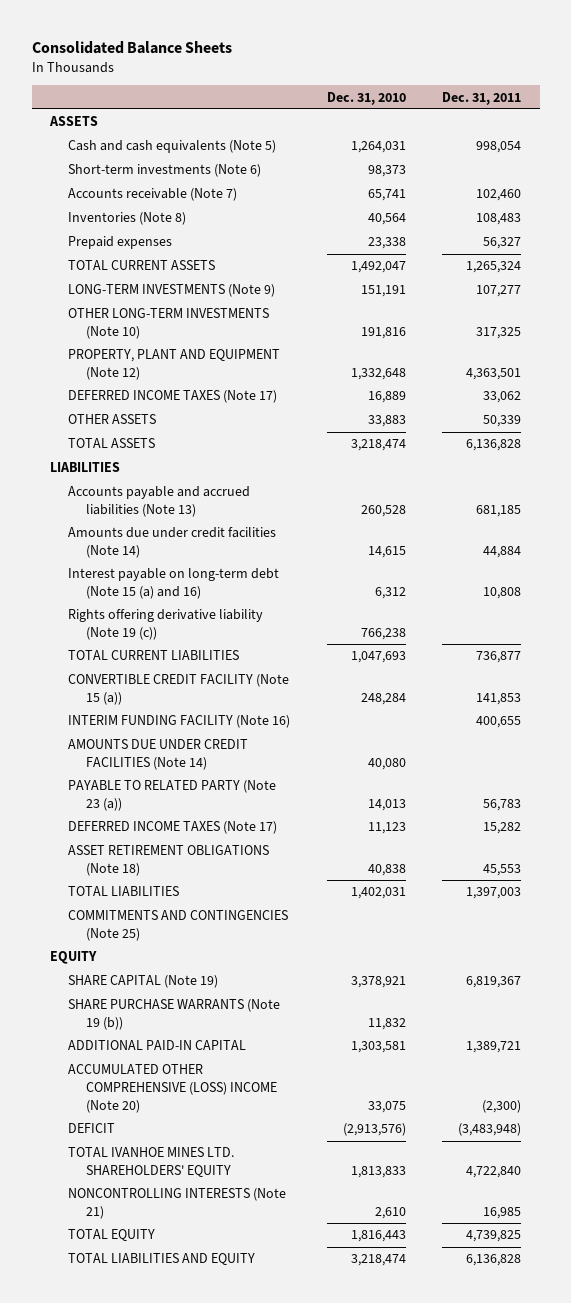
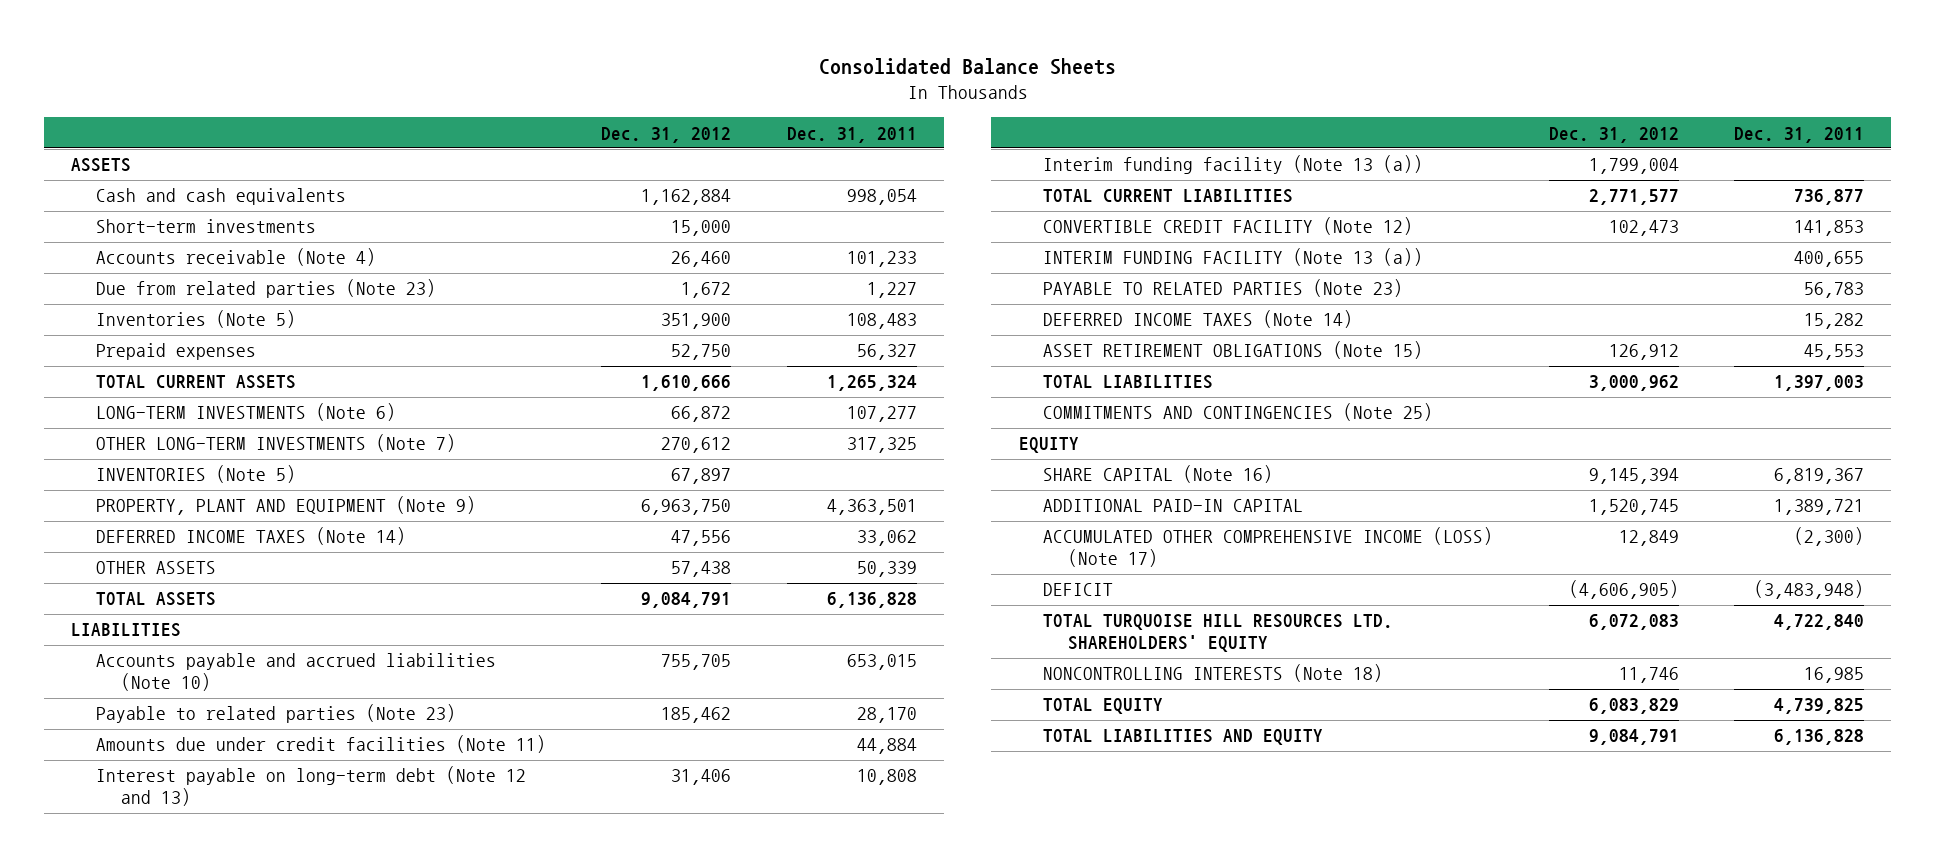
- | Dec. 31, 2010 | Dec. 31, 2011
+ | Dec. 31, 2012 | Dec. 31, 2011
- Cash and cash equivalents (Note 5) | 1,264,031 | 998,054
- Short-term investments (Note 6) | 98,373 |
- Accounts receivable (Note 7) | 65,741 | 102,460
- Inventories (Note 8) | 40,564 | 108,483
+ Cash and cash equivalents | 1,162,884 | 998,054
+ Short-term investments | 15,000 |
+ Accounts receivable (Note 4) | 26,460 | 101,233
+ Due from related parties (Note 23) | 1,672 | 1,227
+ Inventories (Note 5) | 351,900 | 108,483
- LONG-TERM INVESTMENTS (Note 9) | 151,191 | 107,277
- OTHER LONG-TERM INVESTMENTS (Note 10) | 191,816 | 317,325
- PROPERTY, PLANT AND EQUIPMENT (Note 12) | 1,332,648 | 4,363,501
- DEFERRED INCOME TAXES (Note 17) | 16,889 | 33,062
+ LONG-TERM INVESTMENTS (Note 6) | 66,872 | 107,277
+ OTHER LONG-TERM INVESTMENTS (Note 7) | 270,612 | 317,325
+ INVENTORIES (Note 5) | 67,897 |
+ PROPERTY, PLANT AND EQUIPMENT (Note 9) | 6,963,750 | 4,363,501
+ DEFERRED INCOME TAXES (Note 14) | 47,556 | 33,062
- Accounts payable and accrued liabilities (Note 13) | 260,528 | 681,185
- Amounts due under credit facilities (Note 14) | 14,615 | 44,884
- Interest payable on long-term debt (Note 15 (a) and 16) | 6,312 | 10,808
- Rights offering derivative liability (Note 19 (c)) | 766,238 |
+ Accounts payable and accrued liabilities (Note 10) | 755,705 | 653,015
+ Payable to related parties (Note 23) | 185,462 | 28,170
+ Amounts due under credit facilities (Note 11) | | 44,884
+ Interest payable on long-term debt (Note 12 and 13) | 31,406 | 10,808
+ Interim funding facility (Note 13 (a)) | 1,799,004 |
- CONVERTIBLE CREDIT FACILITY (Note 15 (a)) | 248,284 | 141,853
- INTERIM FUNDING FACILITY (Note 16) | | 400,655
- AMOUNTS DUE UNDER CREDIT FACILITIES (Note 14) | 40,080 |
- PAYABLE TO RELATED PARTY (Note 23 (a)) | 14,013 | 56,783
- DEFERRED INCOME TAXES (Note 17) | 11,123 | 15,282
- ASSET RETIREMENT OBLIGATIONS (Note 18) | 40,838 | 45,553
+ CONVERTIBLE CREDIT FACILITY (Note 12) | 102,473 | 141,853
+ INTERIM FUNDING FACILITY (Note 13 (a)) | | 400,655
+ PAYABLE TO RELATED PARTIES (Note 23) | | 56,783
+ DEFERRED INCOME TAXES (Note 14) | | 15,282
+ ASSET RETIREMENT OBLIGATIONS (Note 15) | 126,912 | 45,553
- SHARE CAPITAL (Note 19) | 3,378,921 | 6,819,367
- SHARE PURCHASE WARRANTS (Note 19 (b)) | 11,832 |
+ SHARE CAPITAL (Note 16) | 9,145,394 | 6,819,367
- ACCUMULATED OTHER COMPREHENSIVE (LOSS) INCOME (Note 20) | 33,075 | (2,300)
+ ACCUMULATED OTHER COMPREHENSIVE INCOME (LOSS) (Note 17) | 12,849 | (2,300)
- TOTAL IVANHOE MINES LTD. SHAREHOLDERS' EQUITY | 1,813,833 | 4,722,840
- NONCONTROLLING INTERESTS (Note 21) | 2,610 | 16,985
+ TOTAL TURQUOISE HILL RESOURCES LTD. SHAREHOLDERS' EQUITY | 6,072,083 | 4,722,840
+ NONCONTROLLING INTERESTS (Note 18) | 11,746 | 16,985

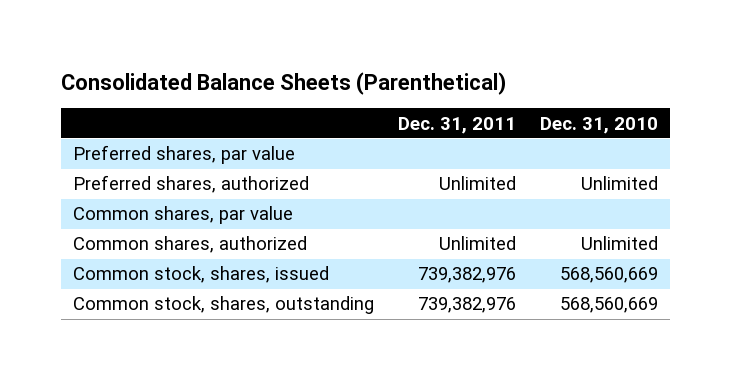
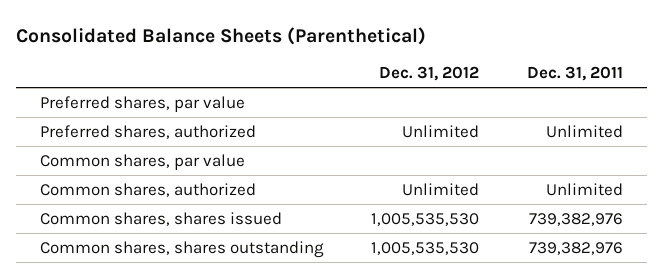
- | Dec. 31, 2011 | Dec. 31, 2010
+ | Dec. 31, 2012 | Dec. 31, 2011
- Common stock, shares, issued | 739,382,976 | 568,560,669
- Common stock, shares, outstanding | 739,382,976 | 568,560,669
+ Common shares, shares issued | 1,005,535,530 | 739,382,976
+ Common shares, shares outstanding | 1,005,535,530 | 739,382,976

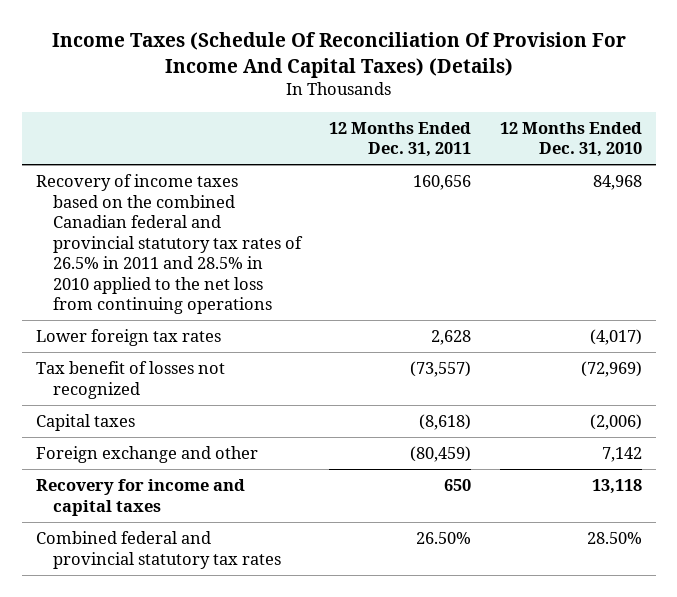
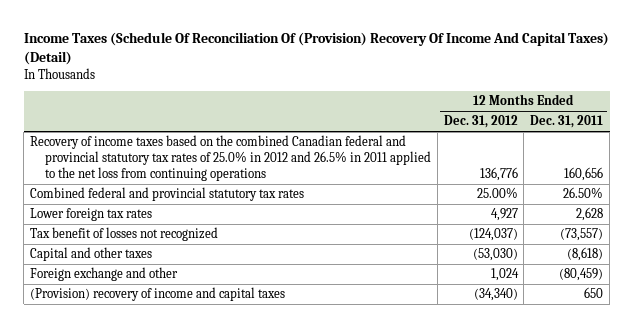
- Income Taxes (Schedule Of Reconciliation Of Provision For Income And Capital Taxes) (Details)
+ Income Taxes (Schedule Of Reconciliation Of (Provision) Recovery Of Income And Capital Taxes) (Detail)
- | 12 Months Ended Dec. 31, 2011 | 12 Months Ended Dec. 31, 2010
+ | 12 Months Ended Dec. 31, 2012 | 12 Months Ended Dec. 31, 2011
- Recovery of income taxes based on the combined Canadian federal and provincial statutory tax rates of 26.5% in 2011 and 28.5% in 2010 applied to the net loss from continuing operations | 160,656 | 84,968
+ Recovery of income taxes based on the combined Canadian federal and provincial statutory tax rates of 25.0% in 2012 and 26.5% in 2011 applied to the net loss from continuing operations | 136,776 | 160,656
moved up: Combined federal and provincial statutory tax rates | 25.00% | 26.50%
- Capital taxes | (8,618) | (2,006)
+ Capital and other taxes | (53,030) | (8,618)
- Recovery for income and capital taxes | 650 | 13,118
+ (Provision) recovery of income and capital taxes | (34,340) | 650

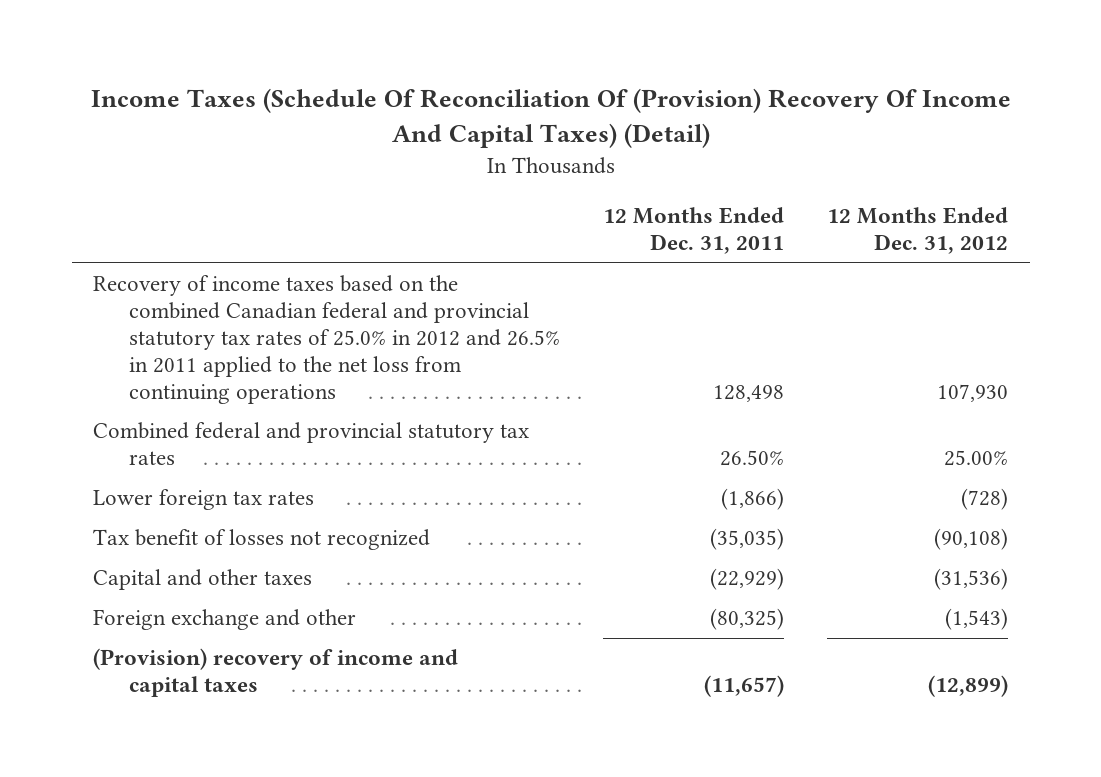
- | 12 Months Ended Dec. 31, 2012 | 12 Months Ended Dec. 31, 2011
+ | 12 Months Ended Dec. 31, 2011 | 12 Months Ended Dec. 31, 2012
- Recovery of income taxes based on the combined Canadian federal and provincial statutory tax rates of 25.0% in 2012 and 26.5% in 2011 applied to the net loss from continuing operations | 136,776 | 160,656
+ Recovery of income taxes based on the combined Canadian federal and provincial statutory tax rates of 25.0% in 2012 and 26.5% in 2011 applied to the net loss from continuing operations | 128,498 | 107,930
- Lower foreign tax rates | 4,927 | 2,628
- Tax benefit of losses not recognized | (124,037) | (73,557)
- Capital and other taxes | (53,030) | (8,618)
- Foreign exchange and other | 1,024 | (80,459)
- (Provision) recovery of income and capital taxes | (34,340) | 650
+ Lower foreign tax rates | (1,866) | (728)
+ Tax benefit of losses not recognized | (35,035) | (90,108)
+ Capital and other taxes | (22,929) | (31,536)
+ Foreign exchange and other | (80,325) | (1,543)
+ (Provision) recovery of income and capital taxes | (11,657) | (12,899)

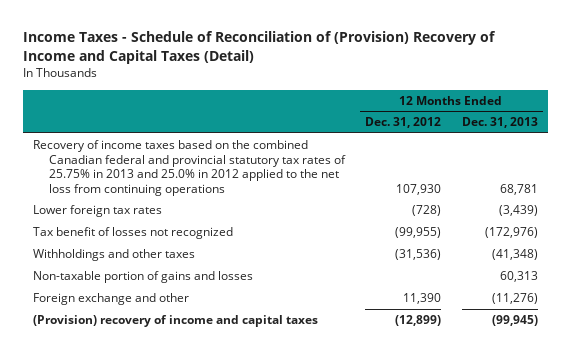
- Income Taxes (Schedule Of Reconciliation Of (Provision) Recovery Of Income And Capital Taxes) (Detail)
+ Income Taxes - Schedule of Reconciliation of (Provision) Recovery of Income and Capital Taxes (Detail)
- | 12 Months Ended Dec. 31, 2011 | 12 Months Ended Dec. 31, 2012
+ | 12 Months Ended Dec. 31, 2012 | 12 Months Ended Dec. 31, 2013
- Recovery of income taxes based on the combined Canadian federal and provincial statutory tax rates of 25.0% in 2012 and 26.5% in 2011 applied to the net loss from continuing operations | 128,498 | 107,930
- Combined federal and provincial statutory tax rates | 26.50% | 25.00%
+ Recovery of income taxes based on the combined Canadian federal and provincial statutory tax rates of 25.75% in 2013 and 25.0% in 2012 applied to the net loss from continuing operations | 107,930 | 68,781
- Tax benefit of losses not recognized | (35,035) | (90,108)
- Capital and other taxes | (22,929) | (31,536)
- Foreign exchange and other | (80,325) | (1,543)
+ Tax benefit of losses not recognized | (99,955) | (172,976)
+ Withholdings and other taxes | (31,536) | (41,348)
+ Non-taxable portion of gains and losses | | 60,313
+ Foreign exchange and other | 11,390 | (11,276)

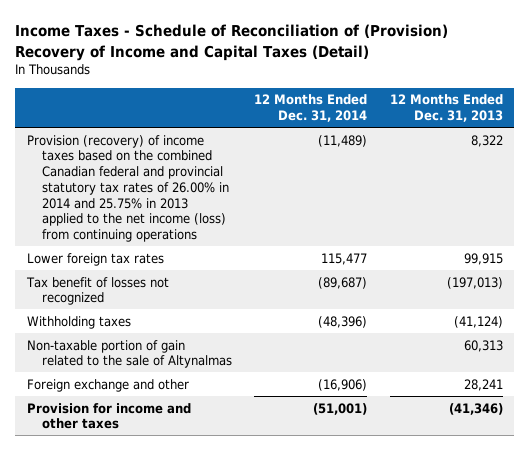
- | 12 Months Ended Dec. 31, 2012 | 12 Months Ended Dec. 31, 2013
+ | 12 Months Ended Dec. 31, 2014 | 12 Months Ended Dec. 31, 2013
- Recovery of income taxes based on the combined Canadian federal and provincial statutory tax rates of 25.75% in 2013 and 25.0% in 2012 applied to the net loss from continuing operations | 107,930 | 68,781
- Lower foreign tax rates | (728) | (3,439)
- Tax benefit of losses not recognized | (99,955) | (172,976)
- Withholdings and other taxes | (31,536) | (41,348)
- Non-taxable portion of gains and losses | | 60,313
- Foreign exchange and other | 11,390 | (11,276)
- (Provision) recovery of income and capital taxes | (12,899) | (99,945)
+ Provision (recovery) of income taxes based on the combined Canadian federal and provincial statutory tax rates of 26.00% in 2014 and 25.75% in 2013 applied to the net income (loss) from continuing operations | (11,489) | 8,322
+ Lower foreign tax rates | 115,477 | 99,915
+ Tax benefit of losses not recognized | (89,687) | (197,013)
+ Withholding taxes | (48,396) | (41,124)
+ Non-taxable portion of gain related to the sale of Altynalmas | | 60,313
+ Foreign exchange and other | (16,906) | 28,241
+ Provision for income and other taxes | (51,001) | (41,346)

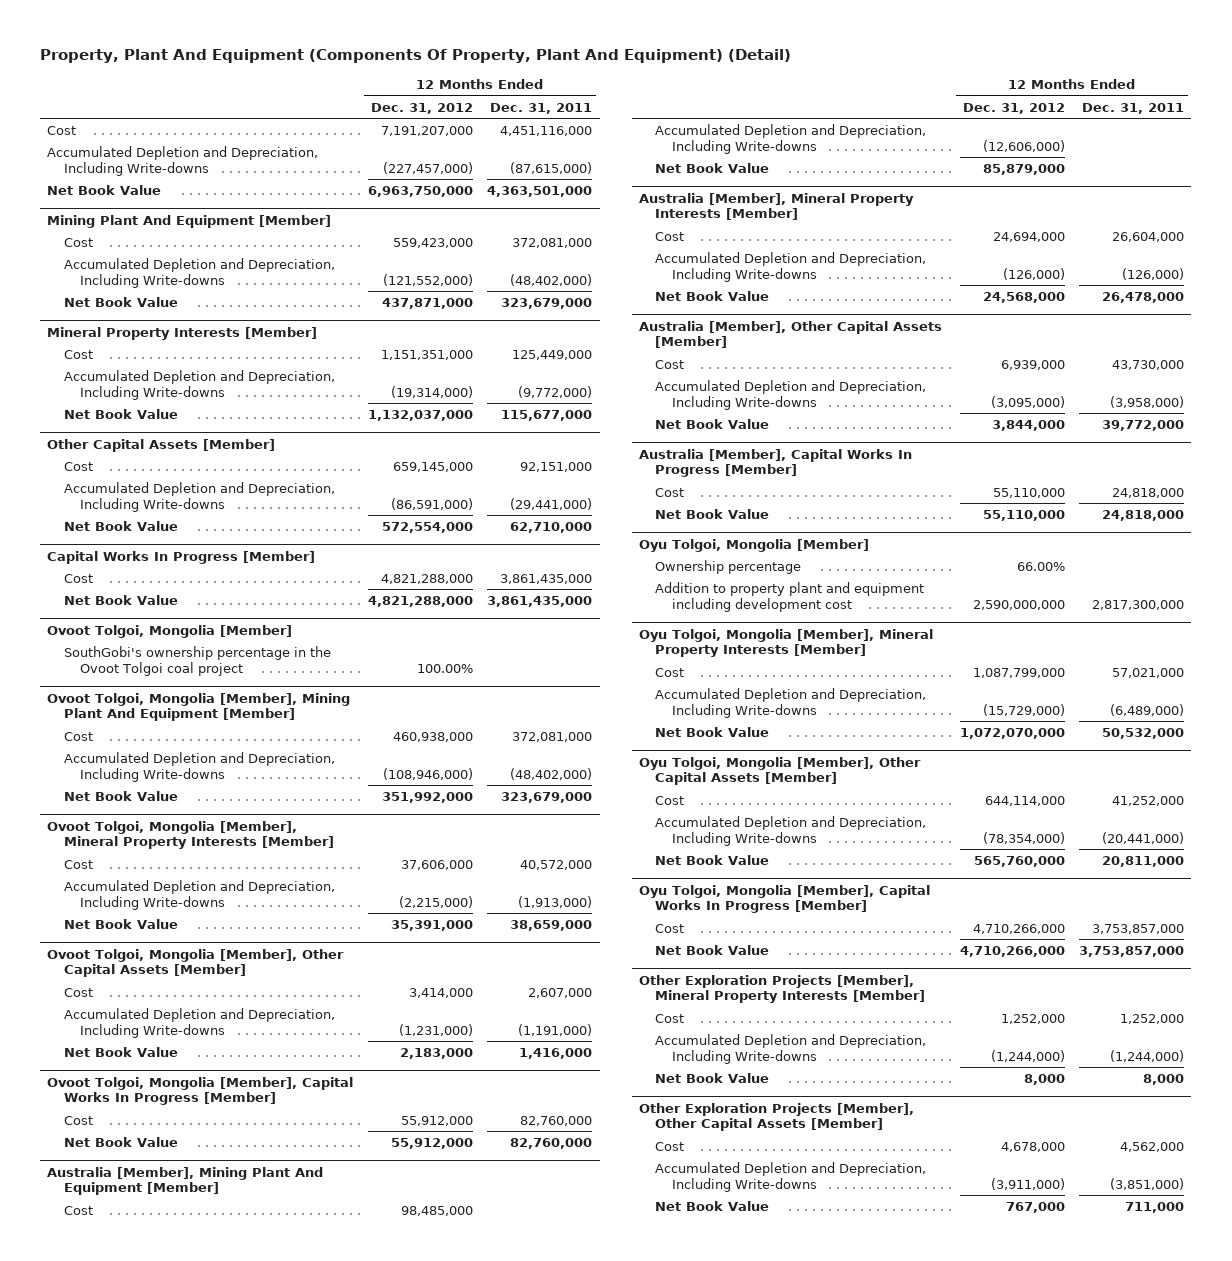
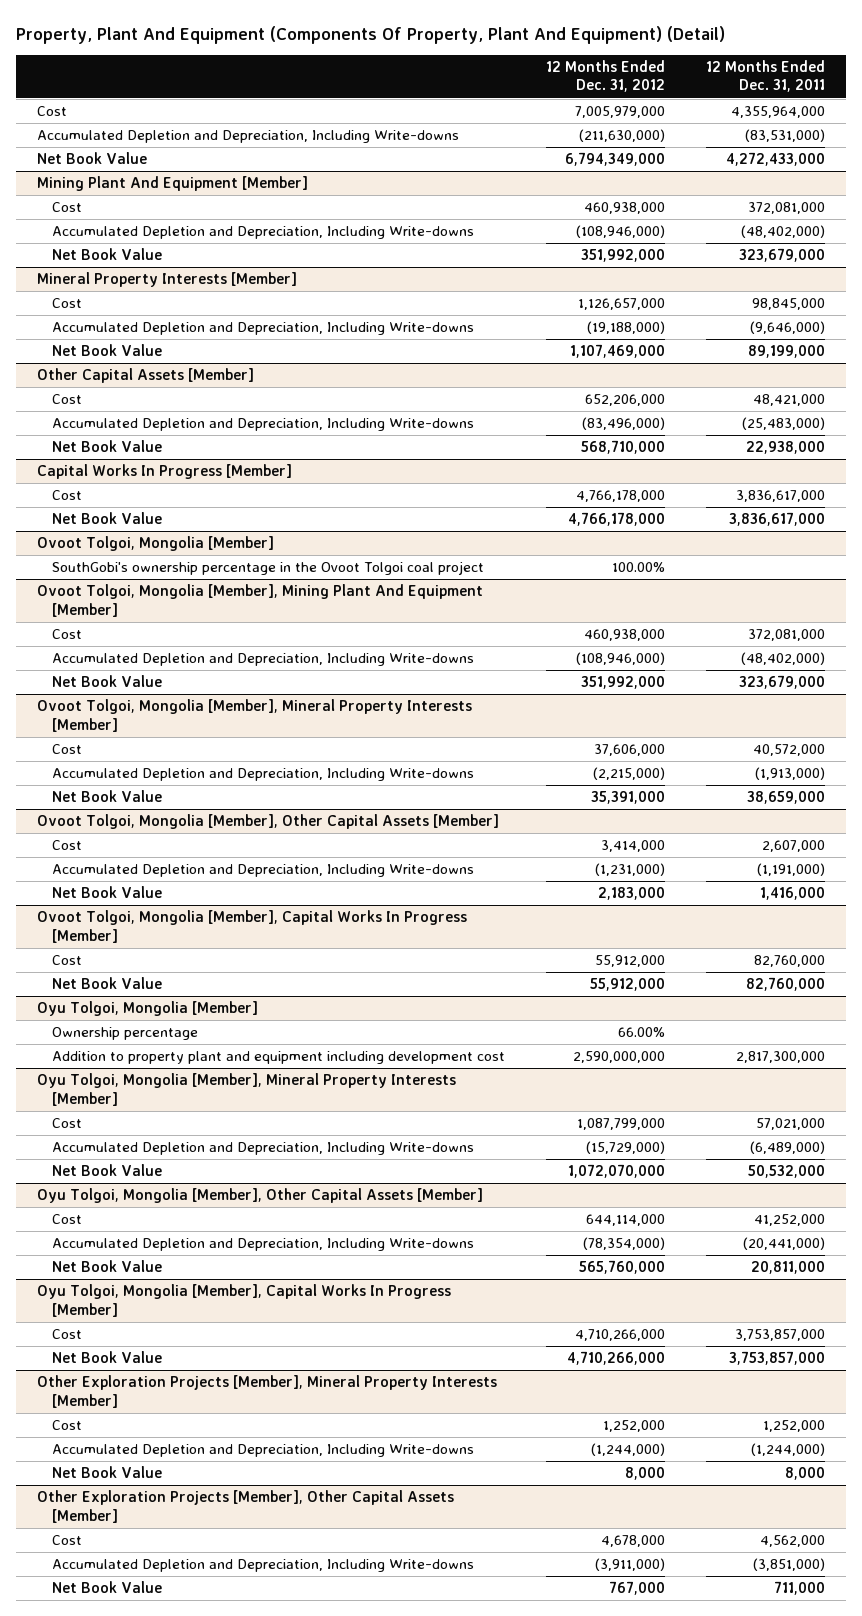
- Cost | 7,191,207,000 | 4,451,116,000
- Accumulated Depletion and Depreciation, Including Write-downs | (227,457,000) | (87,615,000)
- Net Book Value | 6,963,750,000 | 4,363,501,000
+ Cost | 7,005,979,000 | 4,355,964,000
+ Accumulated Depletion and Depreciation, Including Write-downs | (211,630,000) | (83,531,000)
+ Net Book Value | 6,794,349,000 | 4,272,433,000
@ Mining Plant And Equipment [Member]
- Cost | 559,423,000 | 372,081,000
- Accumulated Depletion and Depreciation, Including Write-downs | (121,552,000) | (48,402,000)
- Net Book Value | 437,871,000 | 323,679,000
+ Cost | 460,938,000 | 372,081,000
+ Accumulated Depletion and Depreciation, Including Write-downs | (108,946,000) | (48,402,000)
+ Net Book Value | 351,992,000 | 323,679,000
@ Mineral Property Interests [Member]
- Cost | 1,151,351,000 | 125,449,000
- Accumulated Depletion and Depreciation, Including Write-downs | (19,314,000) | (9,772,000)
- Net Book Value | 1,132,037,000 | 115,677,000
+ Cost | 1,126,657,000 | 98,845,000
+ Accumulated Depletion and Depreciation, Including Write-downs | (19,188,000) | (9,646,000)
+ Net Book Value | 1,107,469,000 | 89,199,000
@ Other Capital Assets [Member]
- Cost | 659,145,000 | 92,151,000
- Accumulated Depletion and Depreciation, Including Write-downs | (86,591,000) | (29,441,000)
- Net Book Value | 572,554,000 | 62,710,000
+ Cost | 652,206,000 | 48,421,000
+ Accumulated Depletion and Depreciation, Including Write-downs | (83,496,000) | (25,483,000)
+ Net Book Value | 568,710,000 | 22,938,000
@ Capital Works In Progress [Member]
- Cost | 4,821,288,000 | 3,861,435,000
- Net Book Value | 4,821,288,000 | 3,861,435,000
+ Cost | 4,766,178,000 | 3,836,617,000
+ Net Book Value | 4,766,178,000 | 3,836,617,000
- Australia [Member], Mining Plant And Equipment [Member]
- Cost | 98,485,000 |
- Accumulated Depletion and Depreciation, Including Write-downs | (12,606,000) |
- Net Book Value | 85,879,000 |
- Australia [Member], Mineral Property Interests [Member]
- Cost | 24,694,000 | 26,604,000
- Accumulated Depletion and Depreciation, Including Write-downs | (126,000) | (126,000)
- Net Book Value | 24,568,000 | 26,478,000
- Australia [Member], Other Capital Assets [Member]
- Cost | 6,939,000 | 43,730,000
- Accumulated Depletion and Depreciation, Including Write-downs | (3,095,000) | (3,958,000)
- Net Book Value | 3,844,000 | 39,772,000
- Australia [Member], Capital Works In Progress [Member]
- Cost | 55,110,000 | 24,818,000
- Net Book Value | 55,110,000 | 24,818,000

